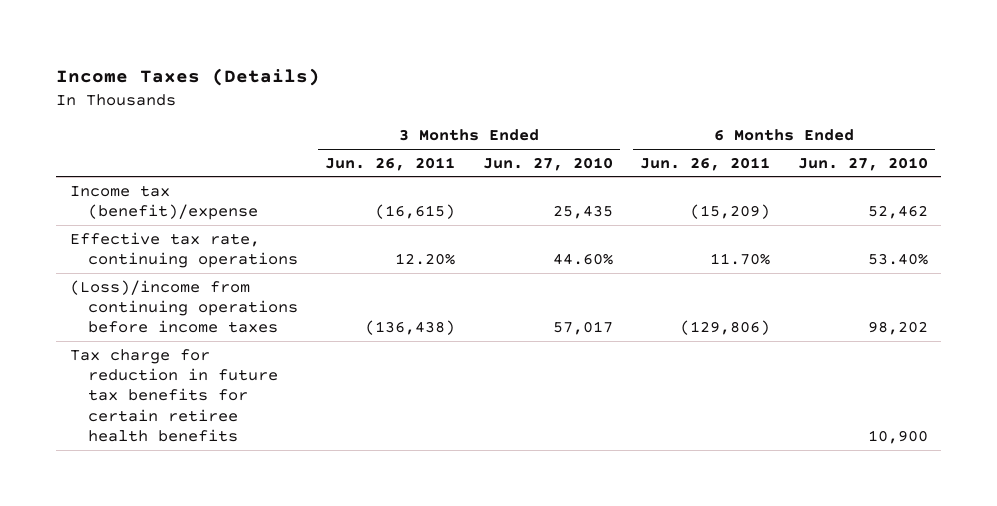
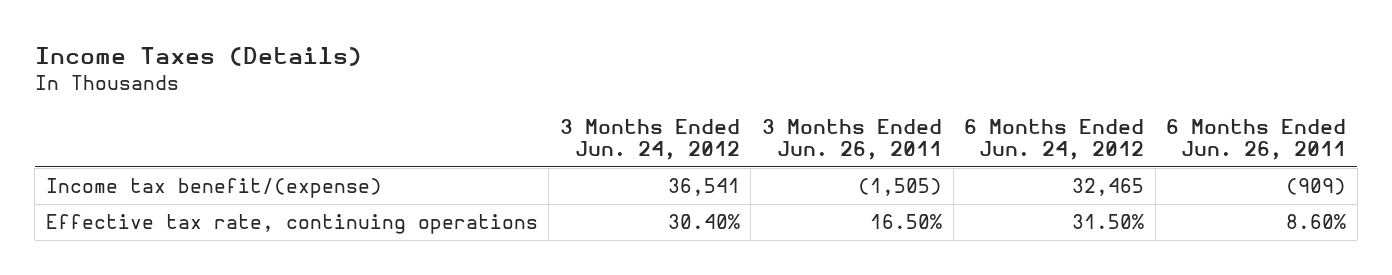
- | 3 Months Ended Jun. 26, 2011 | 3 Months Ended Jun. 27, 2010 | 6 Months Ended Jun. 26, 2011 | 6 Months Ended Jun. 27, 2010
+ | 3 Months Ended Jun. 24, 2012 | 3 Months Ended Jun. 26, 2011 | 6 Months Ended Jun. 24, 2012 | 6 Months Ended Jun. 26, 2011
- Income tax (benefit)/expense | (16,615) | 25,435 | (15,209) | 52,462
- Effective tax rate, continuing operations | 12.20% | 44.60% | 11.70% | 53.40%
- (Loss)/income from continuing operations before income taxes | (136,438) | 57,017 | (129,806) | 98,202
- Tax charge for reduction in future tax benefits for certain retiree health benefits | | | | 10,900
+ Income tax benefit/(expense) | 36,541 | (1,505) | 32,465 | (909)
+ Effective tax rate, continuing operations | 30.40% | 16.50% | 31.50% | 8.60%

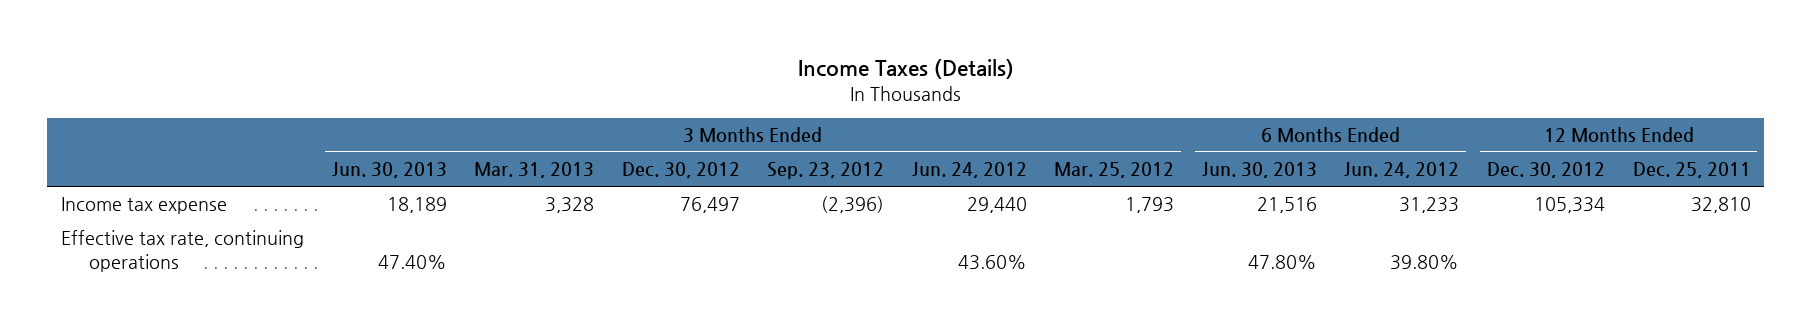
- | 3 Months Ended Jun. 24, 2012 | 3 Months Ended Jun. 26, 2011 | 6 Months Ended Jun. 24, 2012 | 6 Months Ended Jun. 26, 2011
+ | 3 Months Ended Jun. 30, 2013 | 3 Months Ended Mar. 31, 2013 | 3 Months Ended Dec. 30, 2012 | 3 Months Ended Sep. 23, 2012 | 3 Months Ended Jun. 24, 2012 | 3 Months Ended Mar. 25, 2012 | 6 Months Ended Jun. 30, 2013 | 6 Months Ended Jun. 24, 2012 | 12 Months Ended Dec. 30, 2012 | 12 Months Ended Dec. 25, 2011
- Income tax benefit/(expense) | 36,541 | (1,505) | 32,465 | (909)
- Effective tax rate, continuing operations | 30.40% | 16.50% | 31.50% | 8.60%
+ Income tax expense | 18,189 | 3,328 | 76,497 | (2,396) | 29,440 | 1,793 | 21,516 | 31,233 | 105,334 | 32,810
+ Effective tax rate, continuing operations | 47.40% | | | | 43.60% | | 47.80% | 39.80% | |

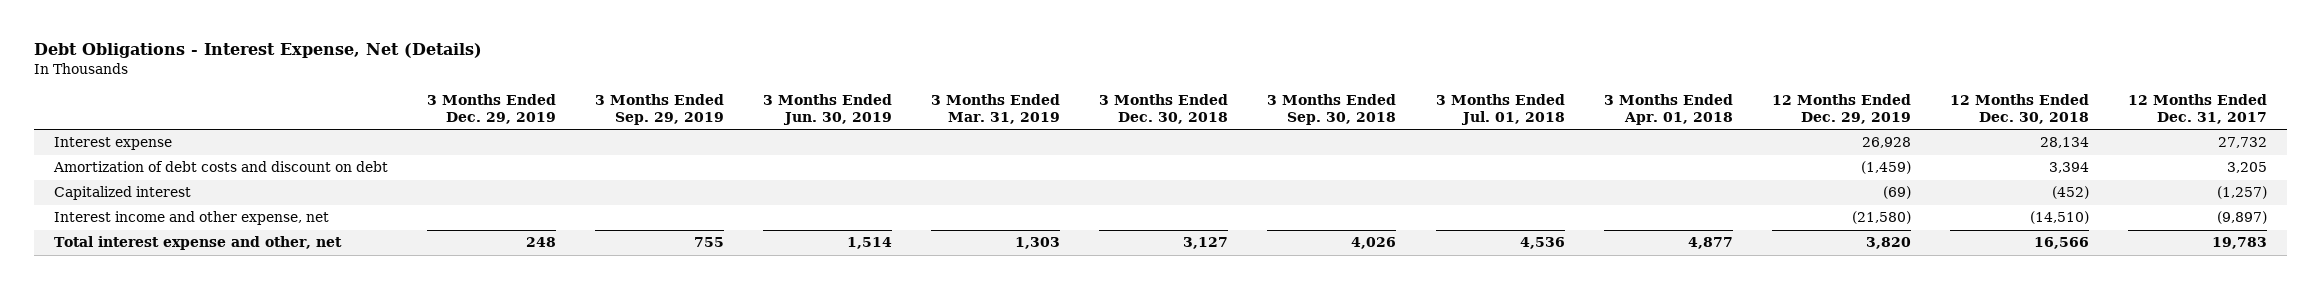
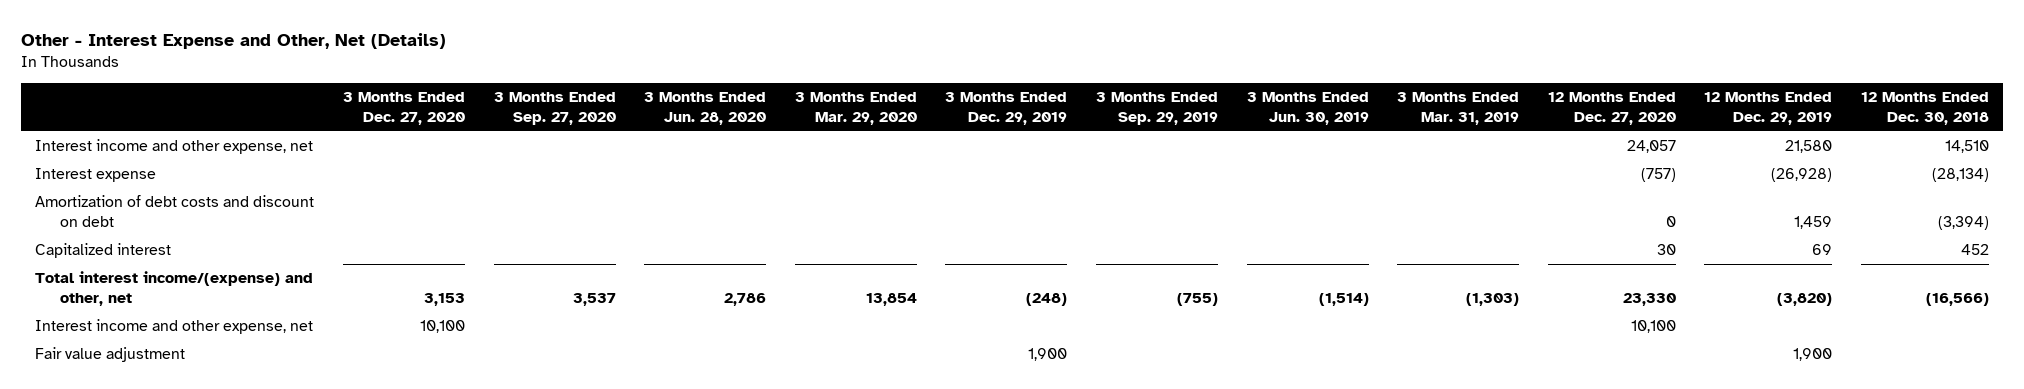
- Debt Obligations - Interest Expense, Net (Details)
+ Other - Interest Expense and Other, Net (Details)
- | 3 Months Ended Dec. 29, 2019 | 3 Months Ended Sep. 29, 2019 | 3 Months Ended Jun. 30, 2019 | 3 Months Ended Mar. 31, 2019 | 3 Months Ended Dec. 30, 2018 | 3 Months Ended Sep. 30, 2018 | 3 Months Ended Jul. 01, 2018 | 3 Months Ended Apr. 01, 2018 | 12 Months Ended Dec. 29, 2019 | 12 Months Ended Dec. 30, 2018 | 12 Months Ended Dec. 31, 2017
+ | 3 Months Ended Dec. 27, 2020 | 3 Months Ended Sep. 27, 2020 | 3 Months Ended Jun. 28, 2020 | 3 Months Ended Mar. 29, 2020 | 3 Months Ended Dec. 29, 2019 | 3 Months Ended Sep. 29, 2019 | 3 Months Ended Jun. 30, 2019 | 3 Months Ended Mar. 31, 2019 | 12 Months Ended Dec. 27, 2020 | 12 Months Ended Dec. 29, 2019 | 12 Months Ended Dec. 30, 2018
- Interest expense | | | | | | | | | 26,928 | 28,134 | 27,732
- Amortization of debt costs and discount on debt | | | | | | | | | (1,459) | 3,394 | 3,205
- Capitalized interest | | | | | | | | | (69) | (452) | (1,257)
- Interest income and other expense, net | | | | | | | | | (21,580) | (14,510) | (9,897)
- Total interest expense and other, net | 248 | 755 | 1,514 | 1,303 | 3,127 | 4,026 | 4,536 | 4,877 | 3,820 | 16,566 | 19,783
+ Interest income and other expense, net | | | | | | | | | 24,057 | 21,580 | 14,510
+ Interest expense | | | | | | | | | (757) | (26,928) | (28,134)
+ Amortization of debt costs and discount on debt | | | | | | | | | 0 | 1,459 | (3,394)
+ Capitalized interest | | | | | | | | | 30 | 69 | 452
+ Total interest income/(expense) and other, net | 3,153 | 3,537 | 2,786 | 13,854 | (248) | (755) | (1,514) | (1,303) | 23,330 | (3,820) | (16,566)
+ Interest income and other expense, net | 10,100 | | | | | | | | 10,100 | |
+ Fair value adjustment | | | | | 1,900 | | | | | 1,900 |

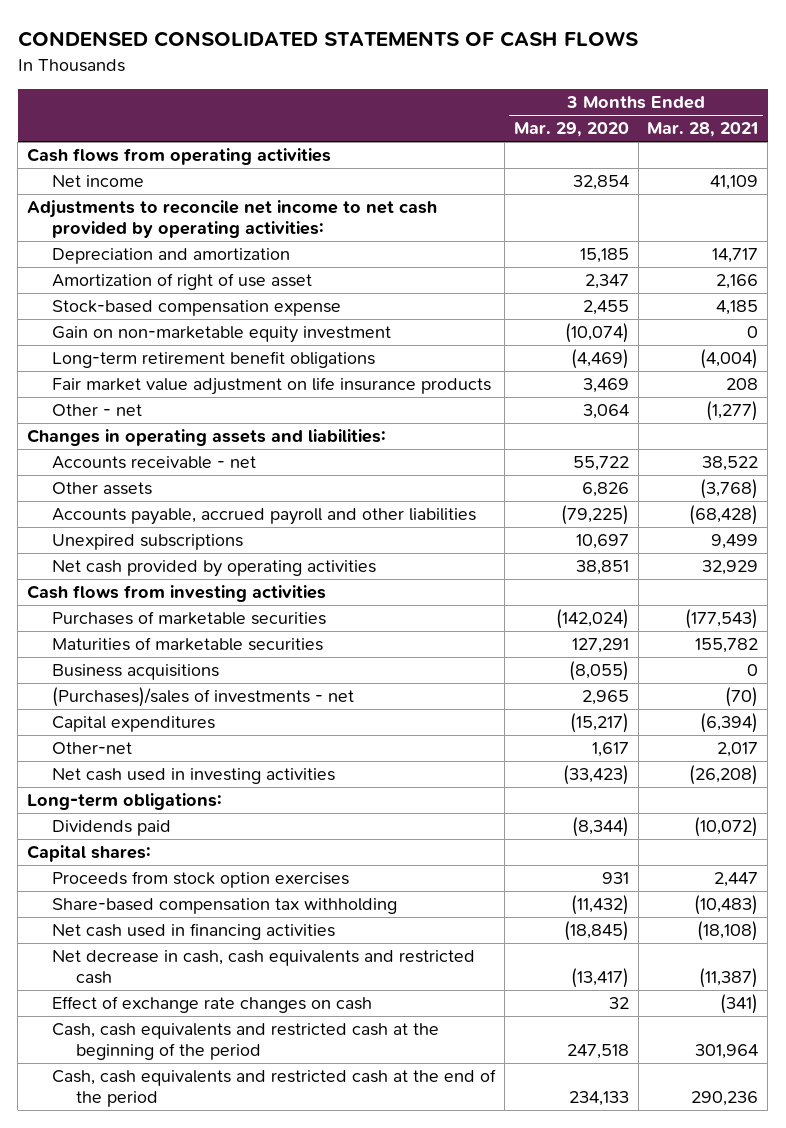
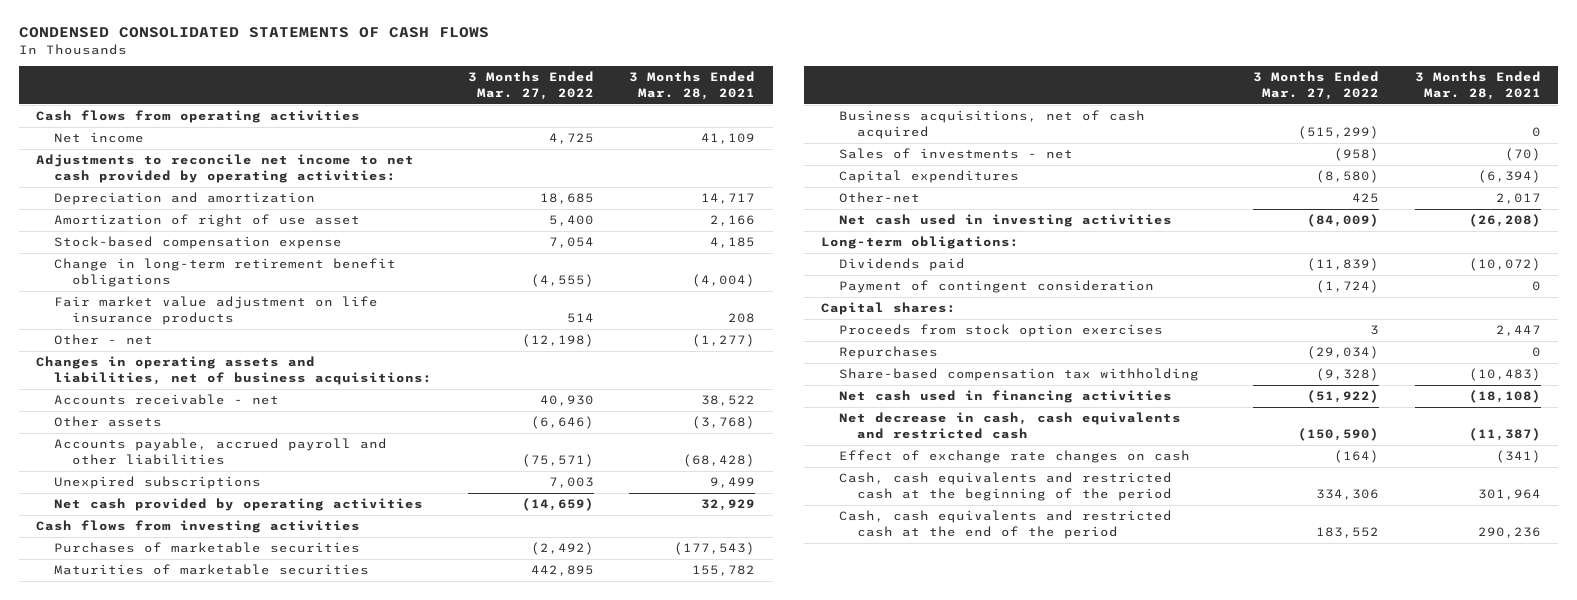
- | 3 Months Ended Mar. 29, 2020 | 3 Months Ended Mar. 28, 2021
+ | 3 Months Ended Mar. 27, 2022 | 3 Months Ended Mar. 28, 2021
- Gain on non-marketable equity investment | (10,074) | 0
- Long-term retirement benefit obligations | (4,469) | (4,004)
+ Change in long-term retirement benefit obligations | (4,555) | (4,004)
- Changes in operating assets and liabilities:
+ Changes in operating assets and liabilities, net of business acquisitions:
- Business acquisitions | (8,055) | 0
- (Purchases)/sales of investments - net | 2,965 | (70)
+ Business acquisitions, net of cash acquired | (515,299) | 0
+ Sales of investments - net | (958) | (70)
+ Payment of contingent consideration | (1,724) | 0
+ Repurchases | (29,034) | 0

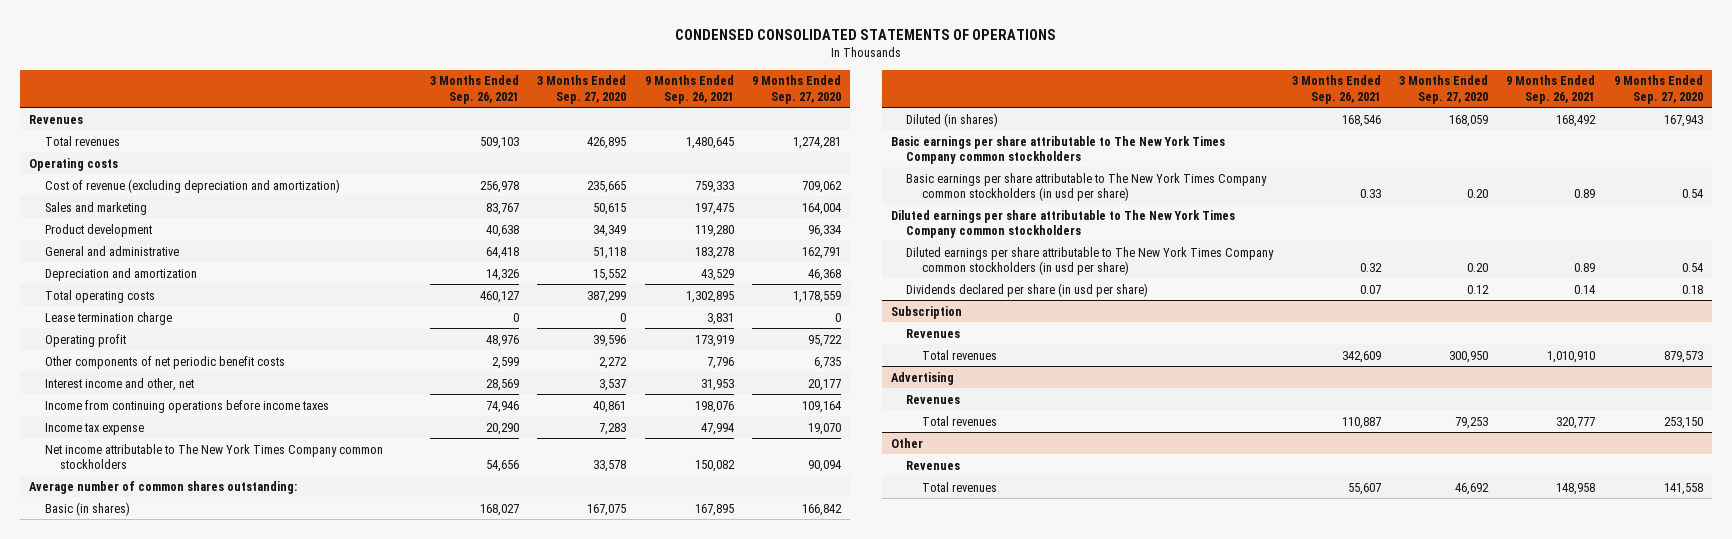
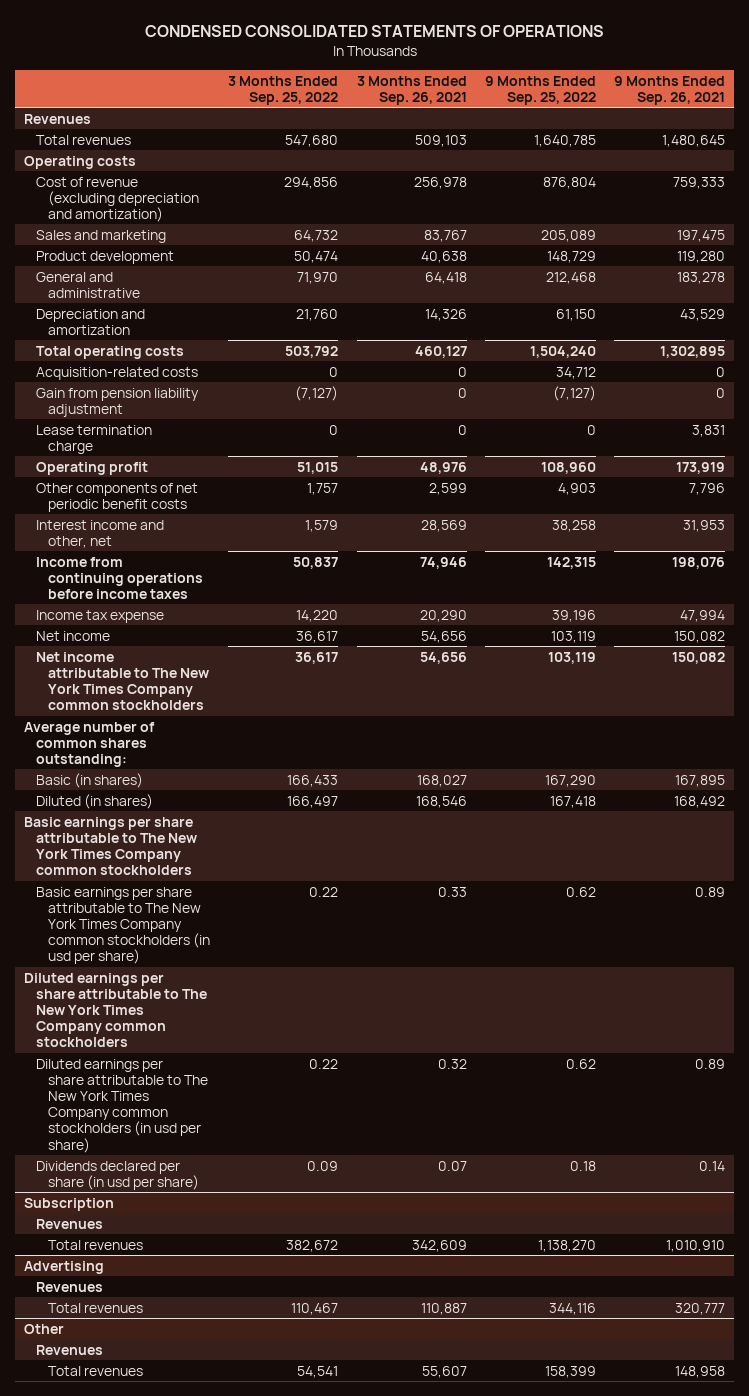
- | 3 Months Ended Sep. 26, 2021 | 3 Months Ended Sep. 27, 2020 | 9 Months Ended Sep. 26, 2021 | 9 Months Ended Sep. 27, 2020
+ | 3 Months Ended Sep. 25, 2022 | 3 Months Ended Sep. 26, 2021 | 9 Months Ended Sep. 25, 2022 | 9 Months Ended Sep. 26, 2021
+ Acquisition-related costs | 0 | 0 | 34,712 | 0
+ Gain from pension liability adjustment | (7,127) | 0 | (7,127) | 0
+ Net income | 36,617 | 54,656 | 103,119 | 150,082

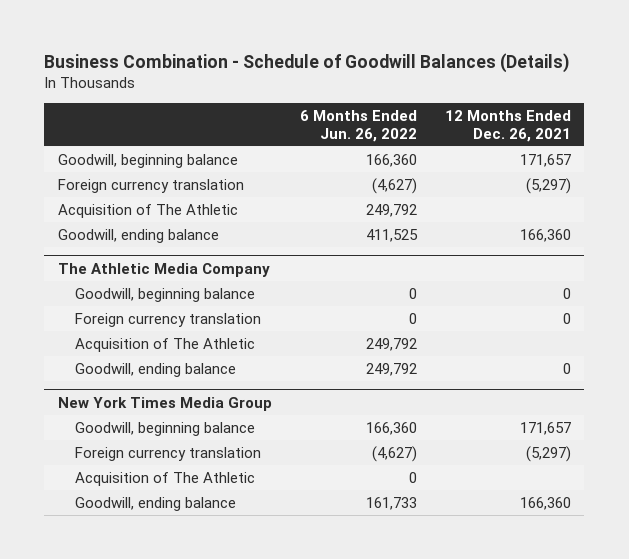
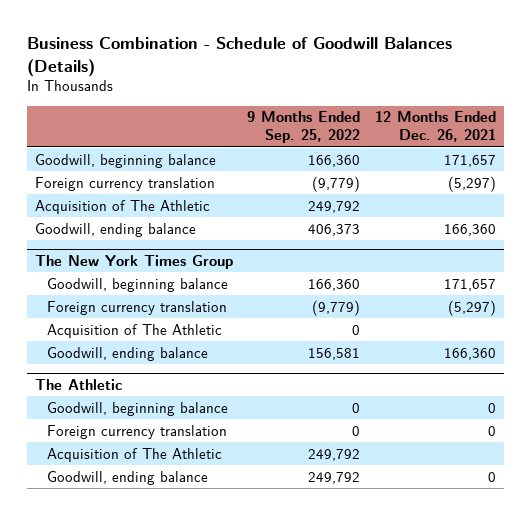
- | 6 Months Ended Jun. 26, 2022 | 12 Months Ended Dec. 26, 2021
+ | 9 Months Ended Sep. 25, 2022 | 12 Months Ended Dec. 26, 2021
- The Athletic Media Company
- Goodwill, beginning balance | 0 | 0
- Foreign currency translation | 0 | 0
- Acquisition of The Athletic | 249,792 |
- Goodwill, ending balance | 249,792 | 0
- New York Times Media Group
+ The New York Times Group
+ The Athletic
+ Goodwill, beginning balance | 0 | 0
+ Foreign currency translation | 0 | 0
+ Acquisition of The Athletic | 249,792 |
+ Goodwill, ending balance | 249,792 | 0

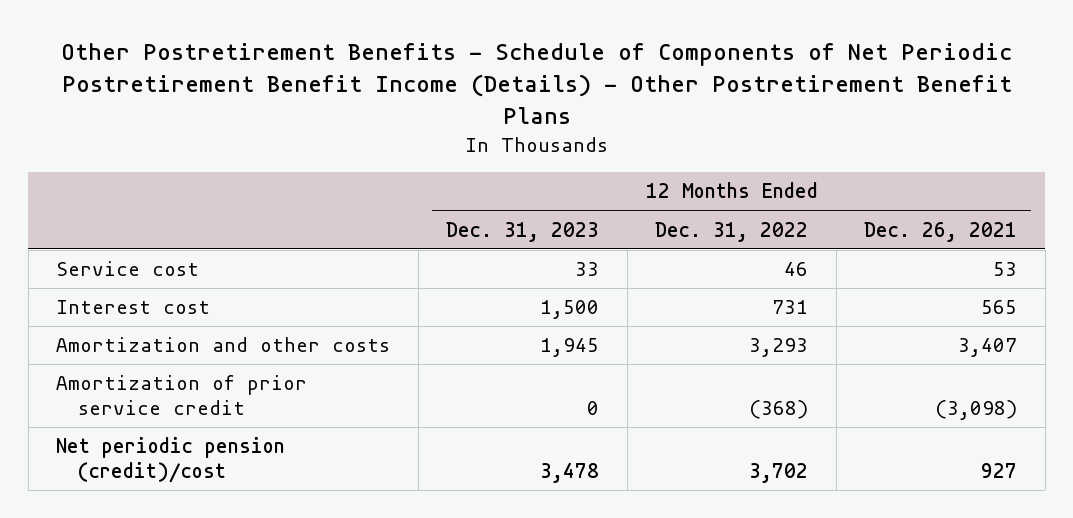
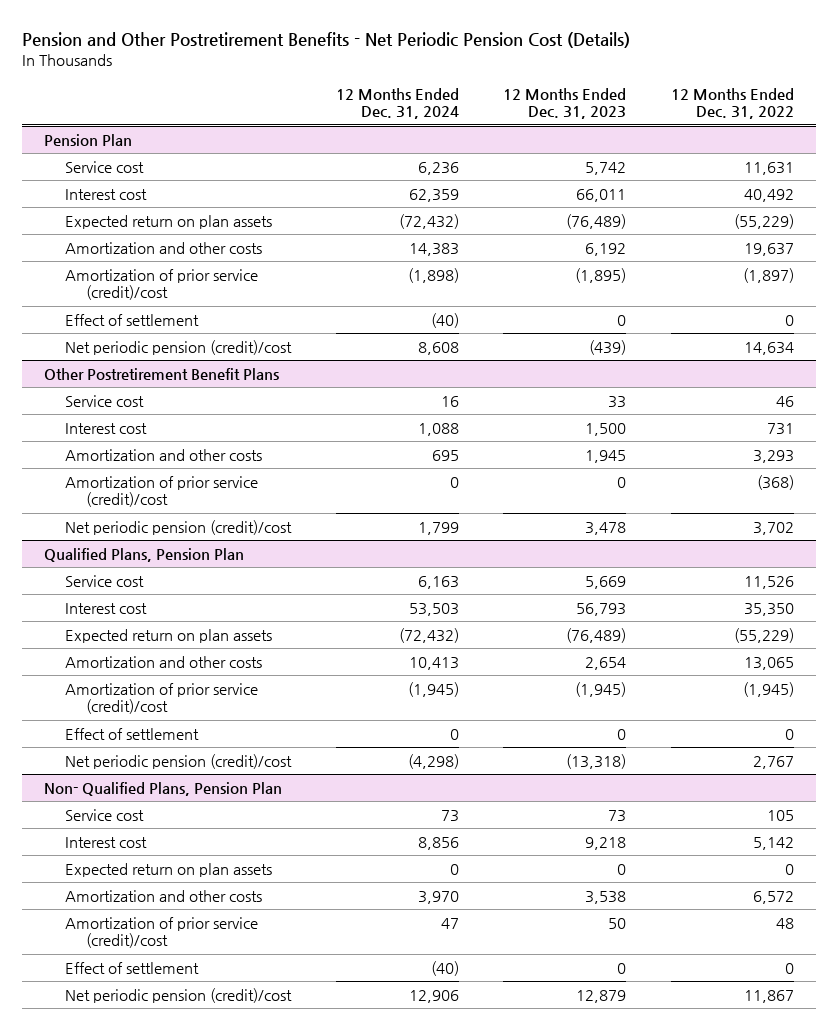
- Other Postretirement Benefits - Schedule of Components of Net Periodic Postretirement Benefit Income (Details) - Other Postretirement Benefit Plans
+ Pension and Other Postretirement Benefits - Net Periodic Pension Cost (Details)
- | 12 Months Ended Dec. 31, 2023 | 12 Months Ended Dec. 31, 2022 | 12 Months Ended Dec. 26, 2021
+ | 12 Months Ended Dec. 31, 2024 | 12 Months Ended Dec. 31, 2023 | 12 Months Ended Dec. 31, 2022
+ Pension Plan
+ Service cost | 6,236 | 5,742 | 11,631
+ Interest cost | 62,359 | 66,011 | 40,492
+ Expected return on plan assets | (72,432) | (76,489) | (55,229)
+ Amortization and other costs | 14,383 | 6,192 | 19,637
+ Amortization of prior service (credit)/cost | (1,898) | (1,895) | (1,897)
+ Effect of settlement | (40) | 0 | 0
+ Net periodic pension (credit)/cost | 8,608 | (439) | 14,634
+ Other Postretirement Benefit Plans
- Amortization of prior service credit | 0 | (368) | (3,098)
+ Amortization of prior service (credit)/cost | 0 | 0 | (368)
+ Qualified Plans, Pension Plan
+ Service cost | 6,163 | 5,669 | 11,526
+ Interest cost | 53,503 | 56,793 | 35,350
+ Expected return on plan assets | (72,432) | (76,489) | (55,229)
+ Amortization and other costs | 10,413 | 2,654 | 13,065
+ Amortization of prior service (credit)/cost | (1,945) | (1,945) | (1,945)
+ Effect of settlement | 0 | 0 | 0
+ Net periodic pension (credit)/cost | (4,298) | (13,318) | 2,767
+ Non- Qualified Plans, Pension Plan
+ Service cost | 73 | 73 | 105
+ Interest cost | 8,856 | 9,218 | 5,142
+ Expected return on plan assets | 0 | 0 | 0
+ Amortization and other costs | 3,970 | 3,538 | 6,572
+ Amortization of prior service (credit)/cost | 47 | 50 | 48
+ Effect of settlement | (40) | 0 | 0
+ Net periodic pension (credit)/cost | 12,906 | 12,879 | 11,867

